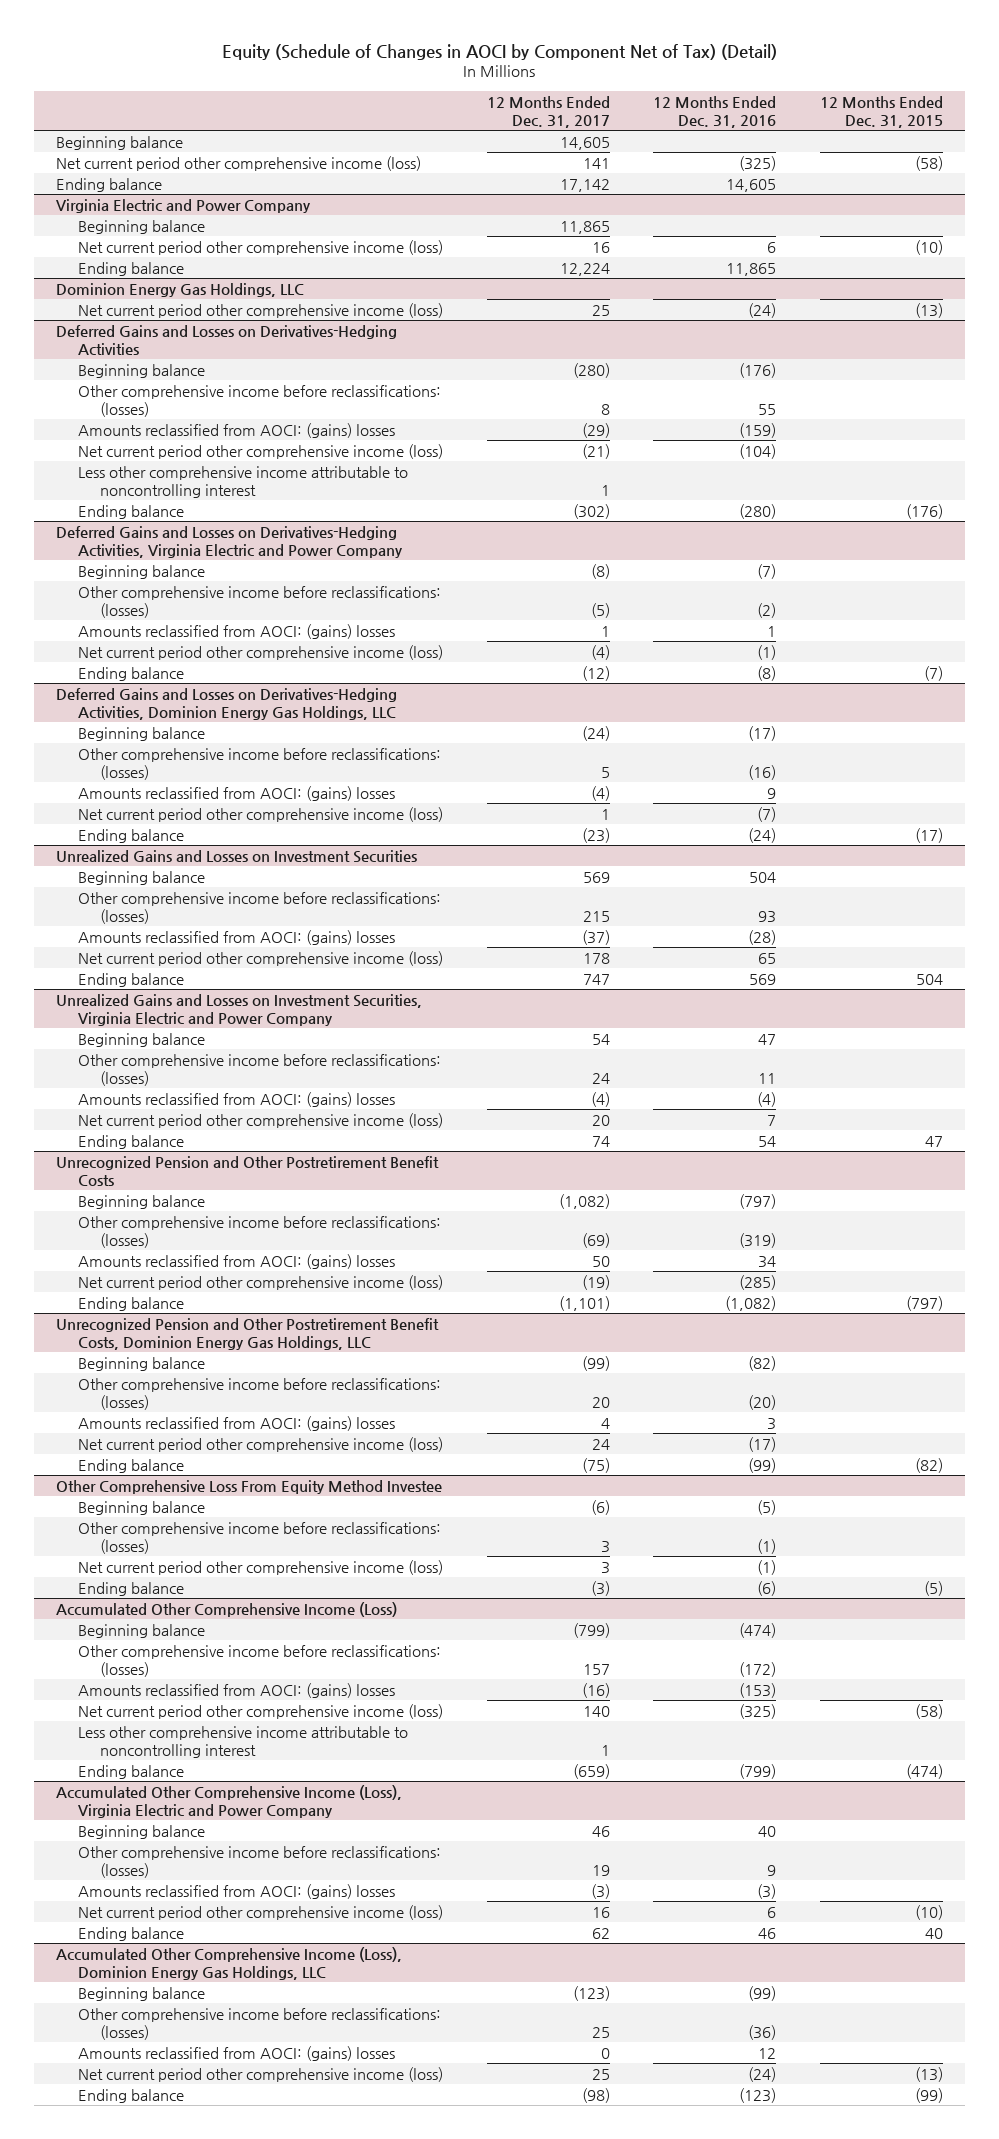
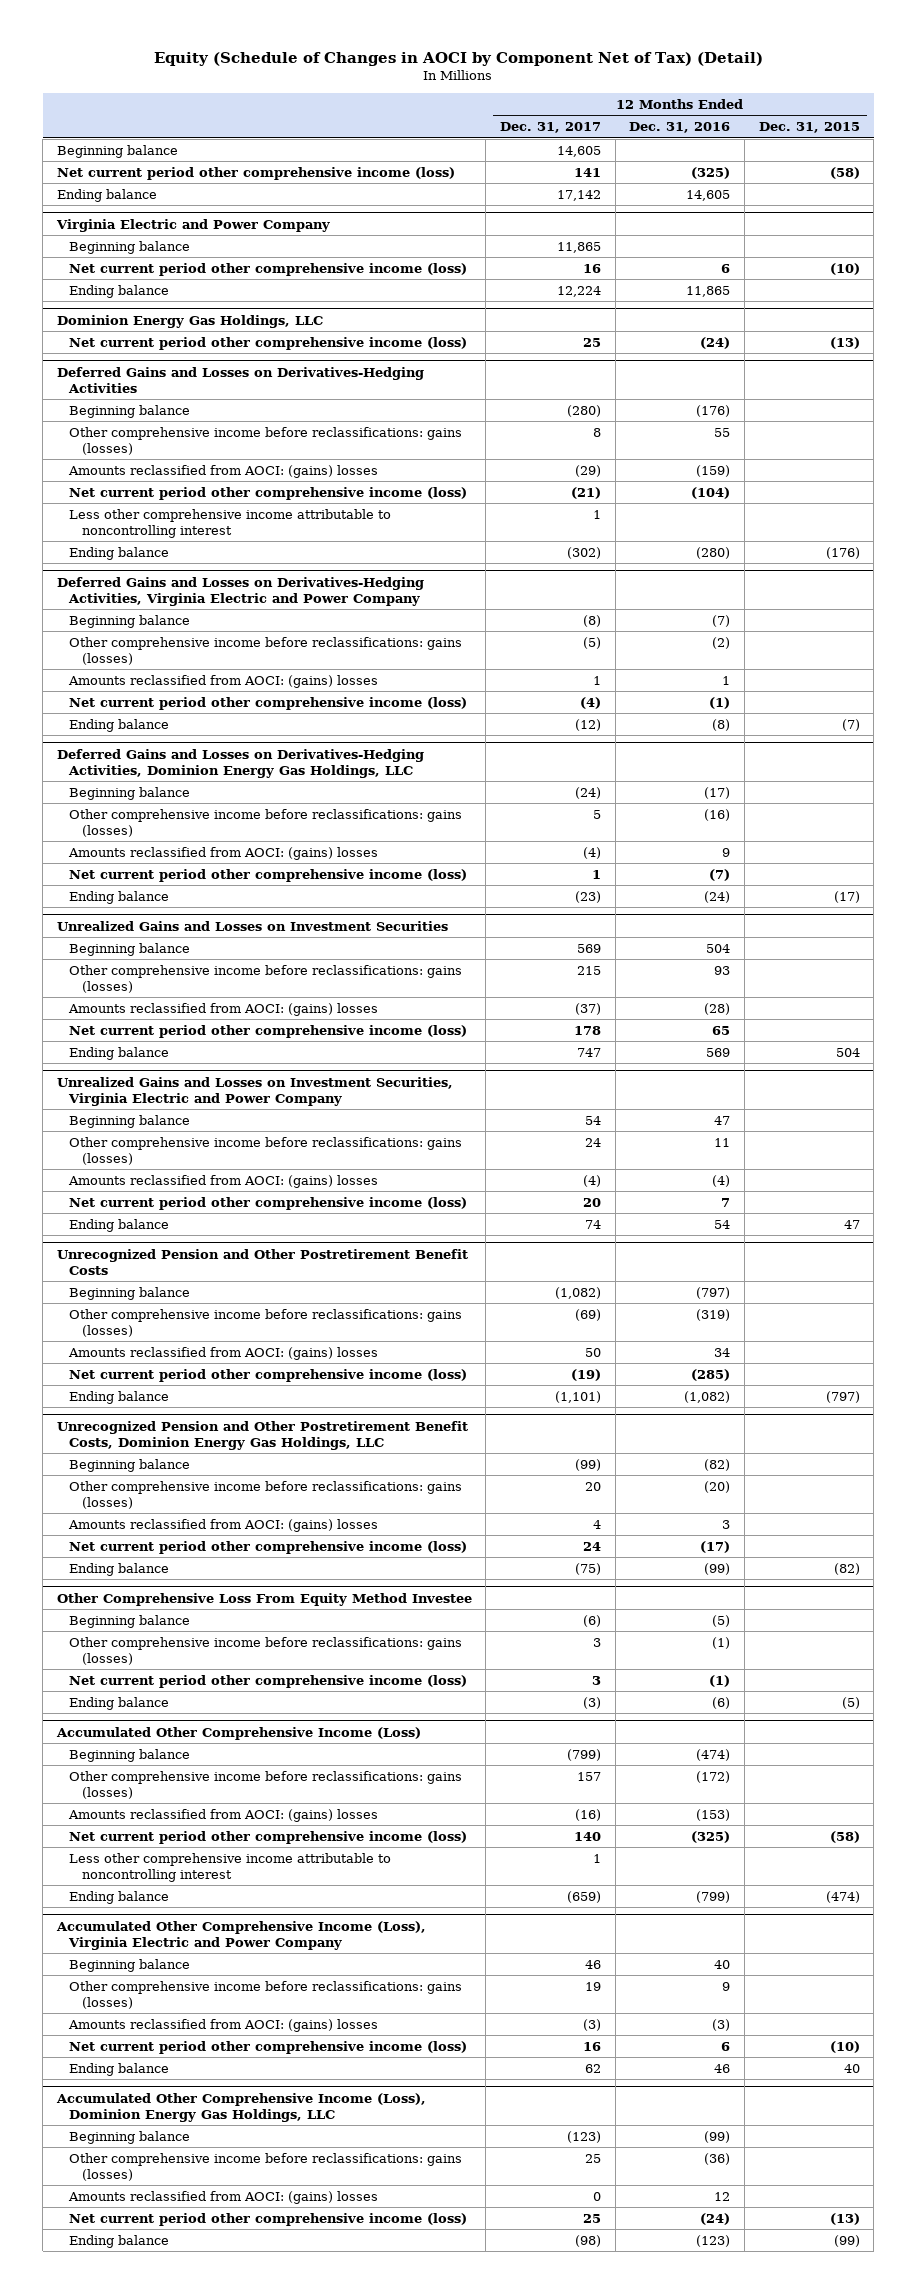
@ Deferred Gains and Losses on Derivatives-Hedging Activities
- Other comprehensive income before reclassifications: (losses) | 8 | 55 |
+ Other comprehensive income before reclassifications: gains (losses) | 8 | 55 |
@ Deferred Gains and Losses on Derivatives-Hedging Activities, Virginia Electric and Power Company
- Other comprehensive income before reclassifications: (losses) | (5) | (2) |
+ Other comprehensive income before reclassifications: gains (losses) | (5) | (2) |
@ Deferred Gains and Losses on Derivatives-Hedging Activities, Dominion Energy Gas Holdings, LLC
- Other comprehensive income before reclassifications: (losses) | 5 | (16) |
+ Other comprehensive income before reclassifications: gains (losses) | 5 | (16) |
@ Unrealized Gains and Losses on Investment Securities
- Other comprehensive income before reclassifications: (losses) | 215 | 93 |
+ Other comprehensive income before reclassifications: gains (losses) | 215 | 93 |
@ Unrealized Gains and Losses on Investment Securities, Virginia Electric and Power Company
- Other comprehensive income before reclassifications: (losses) | 24 | 11 |
+ Other comprehensive income before reclassifications: gains (losses) | 24 | 11 |
@ Unrecognized Pension and Other Postretirement Benefit Costs
- Other comprehensive income before reclassifications: (losses) | (69) | (319) |
+ Other comprehensive income before reclassifications: gains (losses) | (69) | (319) |
@ Unrecognized Pension and Other Postretirement Benefit Costs, Dominion Energy Gas Holdings, LLC
- Other comprehensive income before reclassifications: (losses) | 20 | (20) |
+ Other comprehensive income before reclassifications: gains (losses) | 20 | (20) |
@ Other Comprehensive Loss From Equity Method Investee
- Other comprehensive income before reclassifications: (losses) | 3 | (1) |
+ Other comprehensive income before reclassifications: gains (losses) | 3 | (1) |
@ Accumulated Other Comprehensive Income (Loss)
- Other comprehensive income before reclassifications: (losses) | 157 | (172) |
+ Other comprehensive income before reclassifications: gains (losses) | 157 | (172) |
@ Accumulated Other Comprehensive Income (Loss), Virginia Electric and Power Company
- Other comprehensive income before reclassifications: (losses) | 19 | 9 |
+ Other comprehensive income before reclassifications: gains (losses) | 19 | 9 |
@ Accumulated Other Comprehensive Income (Loss), Dominion Energy Gas Holdings, LLC
- Other comprehensive income before reclassifications: (losses) | 25 | (36) |
+ Other comprehensive income before reclassifications: gains (losses) | 25 | (36) |

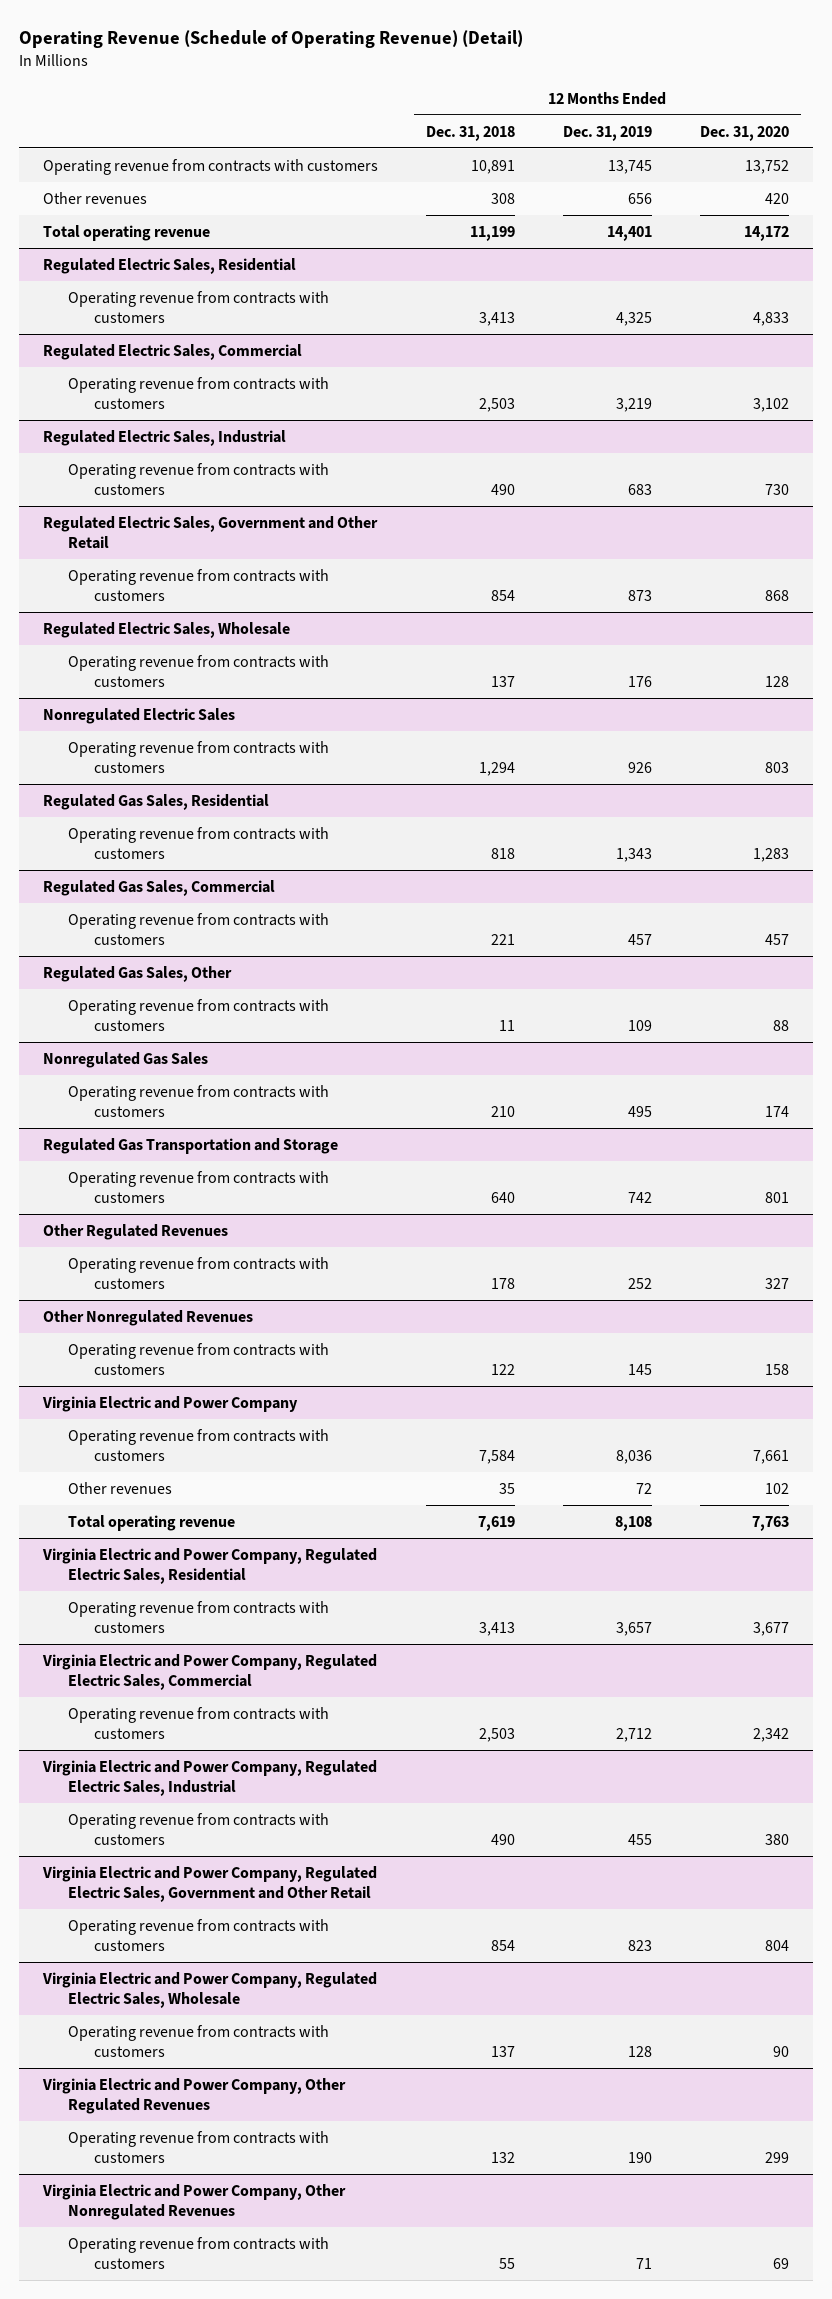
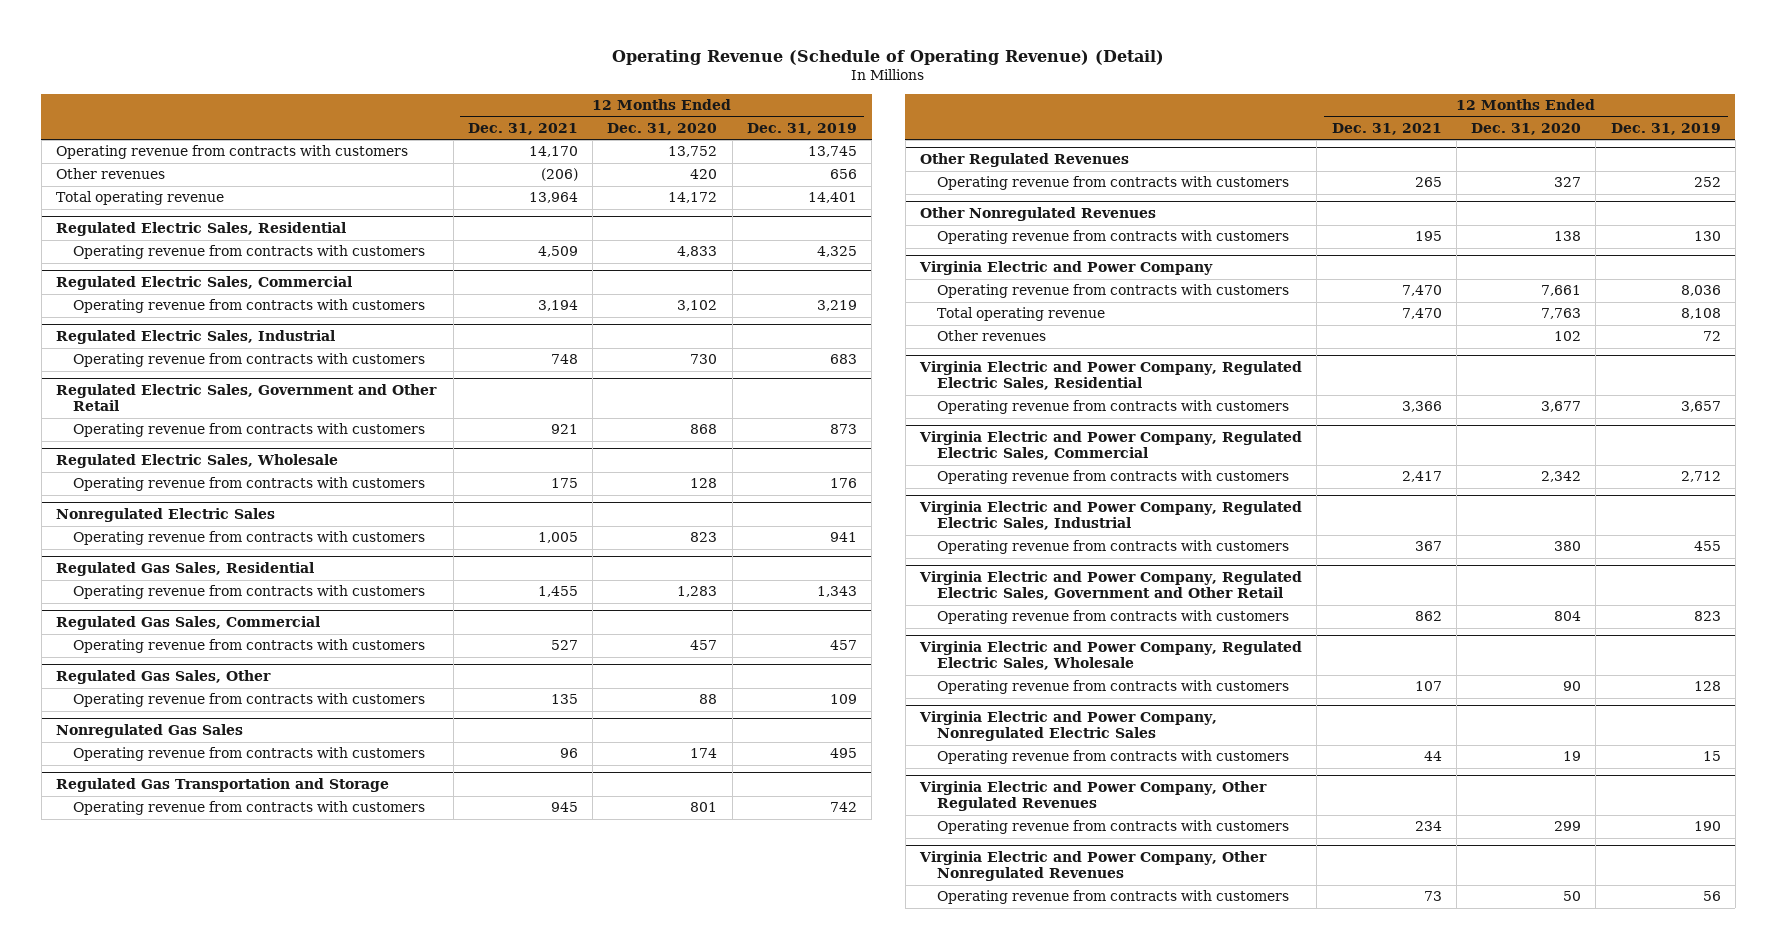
- | 12 Months Ended Dec. 31, 2018 | 12 Months Ended Dec. 31, 2019 | 12 Months Ended Dec. 31, 2020
+ | 12 Months Ended Dec. 31, 2021 | 12 Months Ended Dec. 31, 2020 | 12 Months Ended Dec. 31, 2019
@ Nonregulated Electric Sales
- Operating revenue from contracts with customers | 1,294 | 926 | 803
+ Operating revenue from contracts with customers | 1,005 | 823 | 941
@ Other Nonregulated Revenues
- Operating revenue from contracts with customers | 122 | 145 | 158
+ Operating revenue from contracts with customers | 195 | 138 | 130
@ Virginia Electric and Power Company
moved down: Other revenues | | 102 | 72
+ Virginia Electric and Power Company, Nonregulated Electric Sales
+ Operating revenue from contracts with customers | 44 | 19 | 15
@ Virginia Electric and Power Company, Other Nonregulated Revenues
- Operating revenue from contracts with customers | 55 | 71 | 69
+ Operating revenue from contracts with customers | 73 | 50 | 56

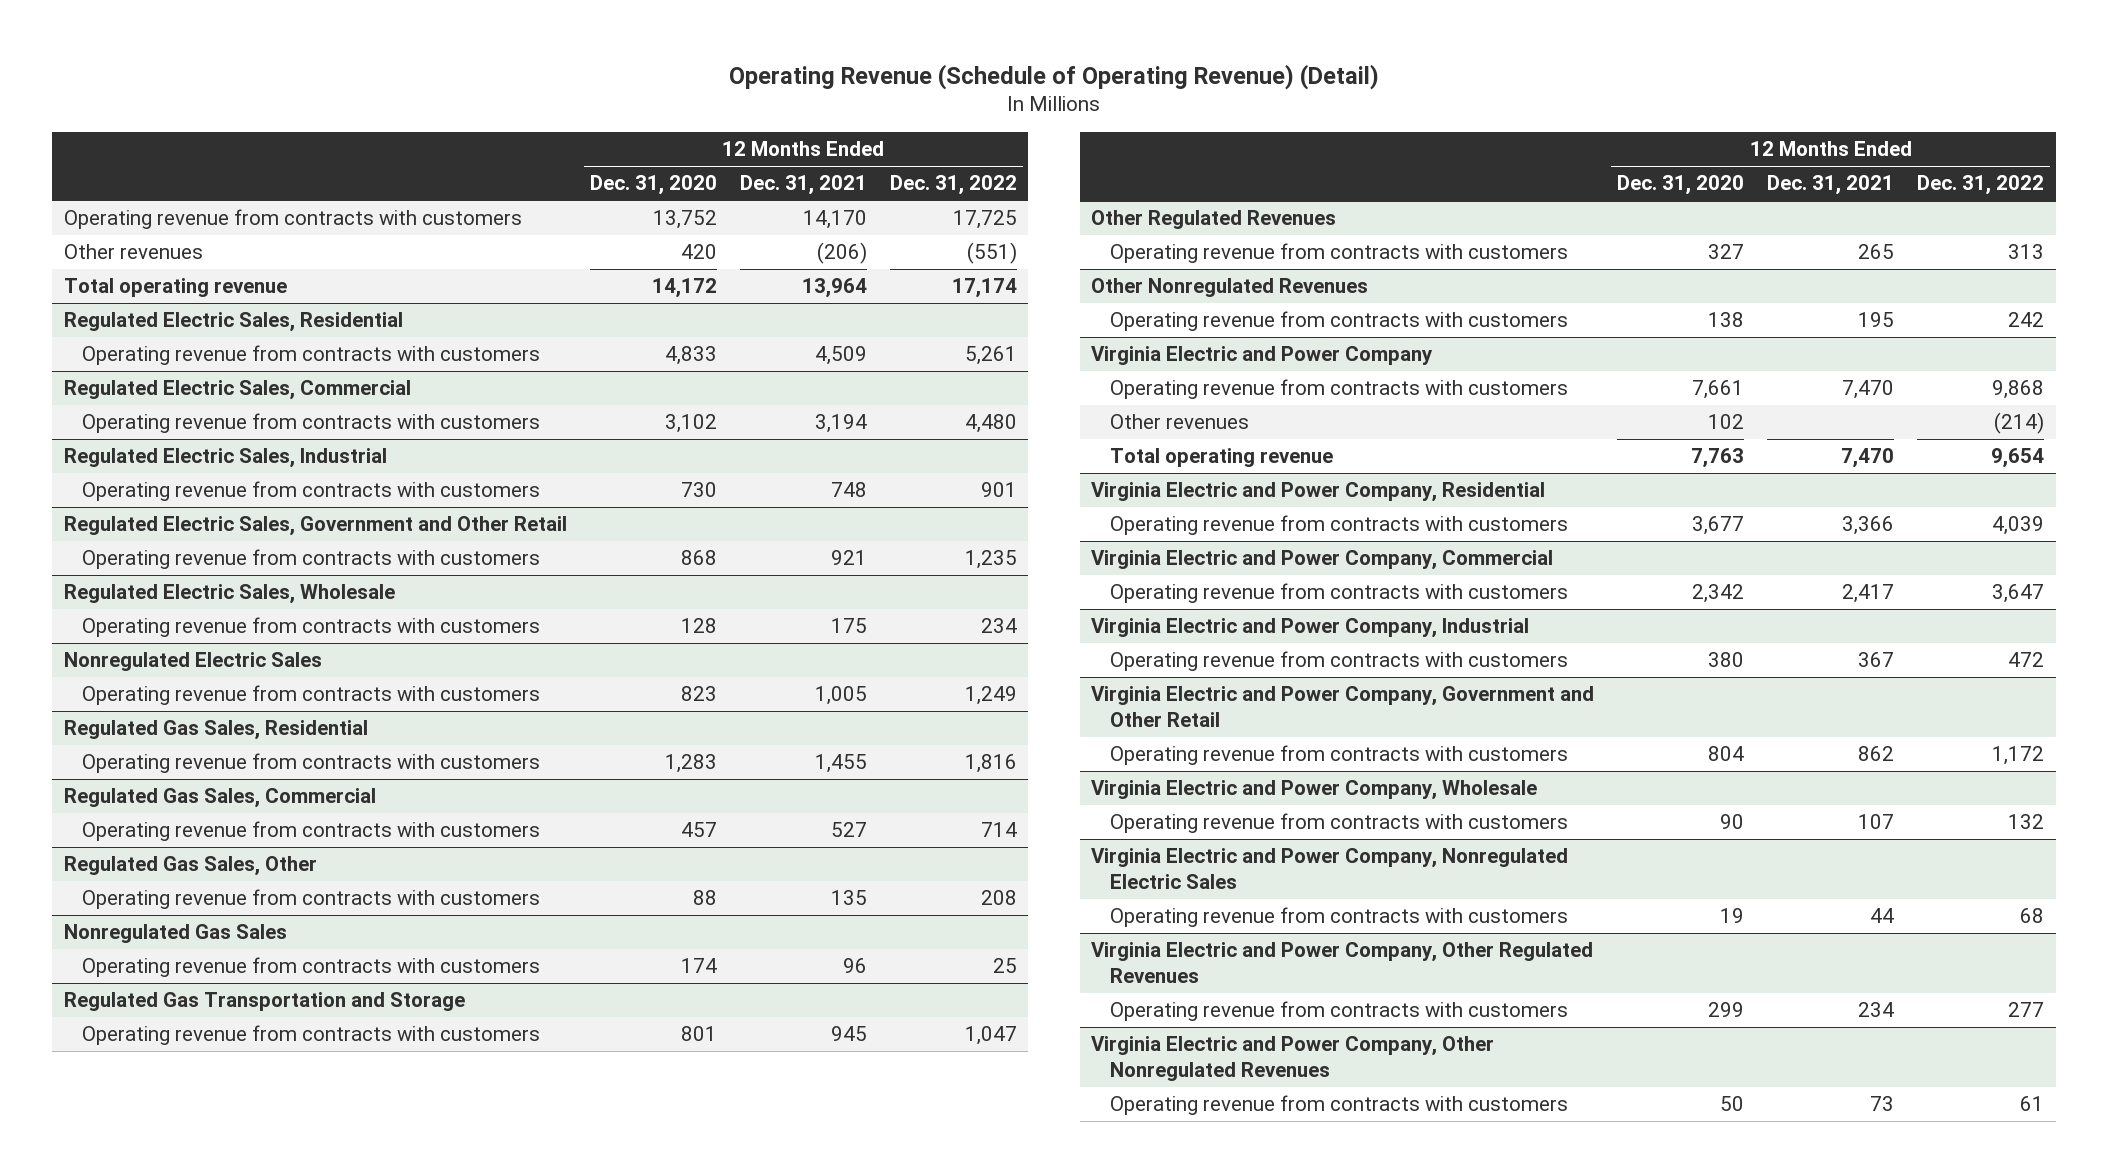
- | 12 Months Ended Dec. 31, 2021 | 12 Months Ended Dec. 31, 2020 | 12 Months Ended Dec. 31, 2019
+ | 12 Months Ended Dec. 31, 2020 | 12 Months Ended Dec. 31, 2021 | 12 Months Ended Dec. 31, 2022
- Virginia Electric and Power Company, Regulated Electric Sales, Residential
@ Virginia Electric and Power Company
moved down: Total operating revenue | 7,763 | 7,470 | 9,654
+ Virginia Electric and Power Company, Residential
- Virginia Electric and Power Company, Regulated Electric Sales, Commercial
+ Virginia Electric and Power Company, Commercial
- Virginia Electric and Power Company, Regulated Electric Sales, Industrial
+ Virginia Electric and Power Company, Industrial
- Virginia Electric and Power Company, Regulated Electric Sales, Government and Other Retail
+ Virginia Electric and Power Company, Government and Other Retail
- Virginia Electric and Power Company, Regulated Electric Sales, Wholesale
+ Virginia Electric and Power Company, Wholesale

